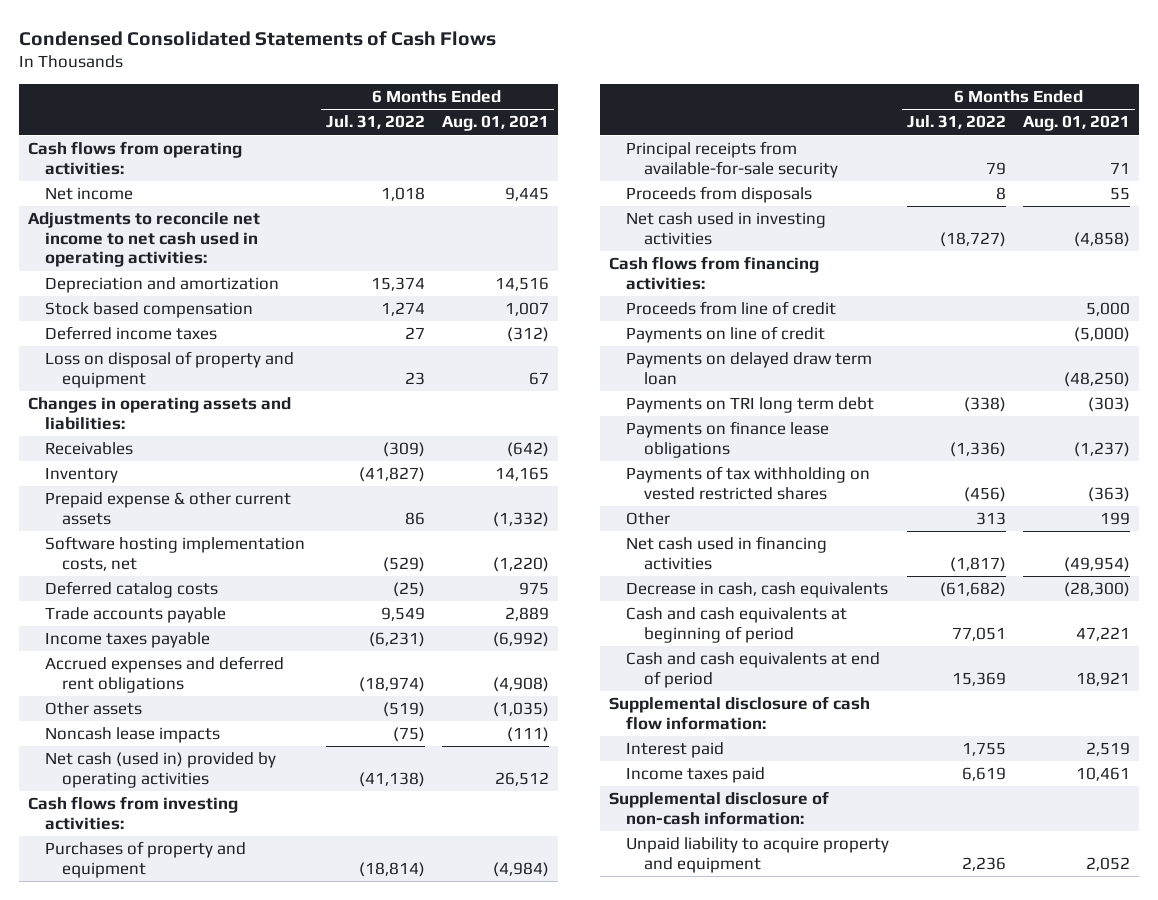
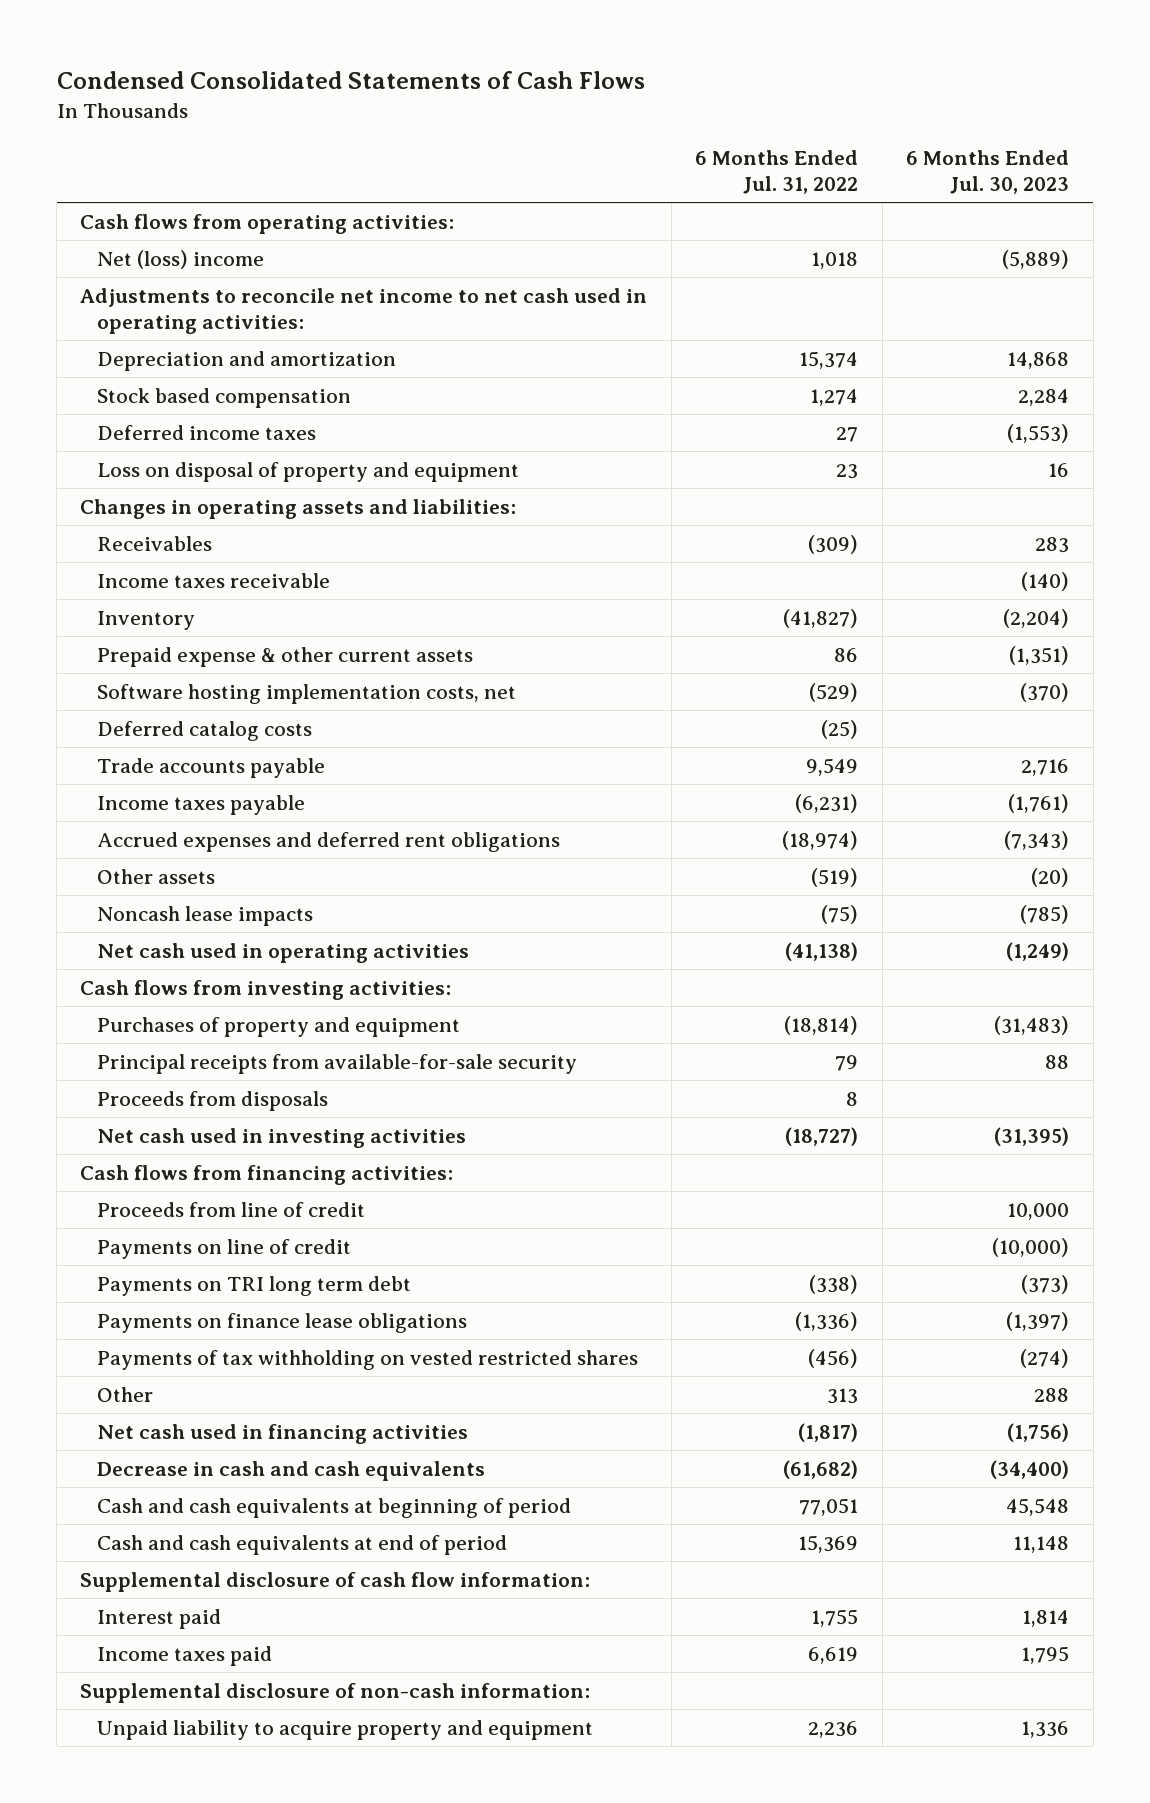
- | 6 Months Ended Jul. 31, 2022 | 6 Months Ended Aug. 01, 2021
+ | 6 Months Ended Jul. 31, 2022 | 6 Months Ended Jul. 30, 2023
- Net income | 1,018 | 9,445
+ Net (loss) income | 1,018 | (5,889)
+ Income taxes receivable | | (140)
- Net cash (used in) provided by operating activities | (41,138) | 26,512
+ Net cash used in operating activities | (41,138) | (1,249)
- Payments on delayed draw term loan | | (48,250)
- Decrease in cash, cash equivalents | (61,682) | (28,300)
+ Decrease in cash and cash equivalents | (61,682) | (34,400)

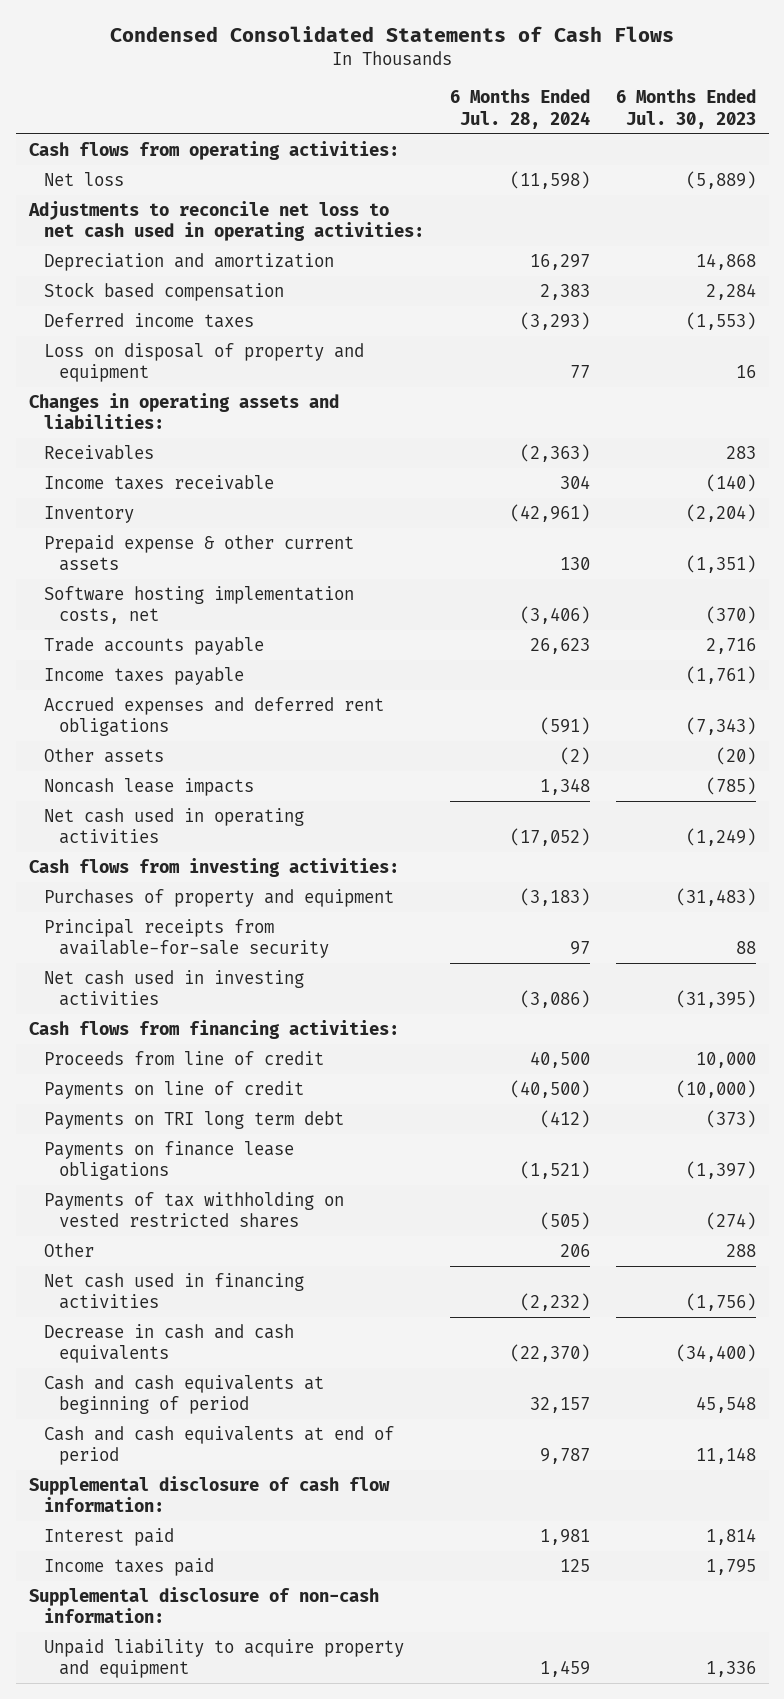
- | 6 Months Ended Jul. 31, 2022 | 6 Months Ended Jul. 30, 2023
+ | 6 Months Ended Jul. 28, 2024 | 6 Months Ended Jul. 30, 2023
- Net (loss) income | 1,018 | (5,889)
- Adjustments to reconcile net income to net cash used in operating activities:
+ Net loss | (11,598) | (5,889)
+ Adjustments to reconcile net loss to net cash used in operating activities:
- Deferred catalog costs | (25) |
- Proceeds from disposals | 8 |

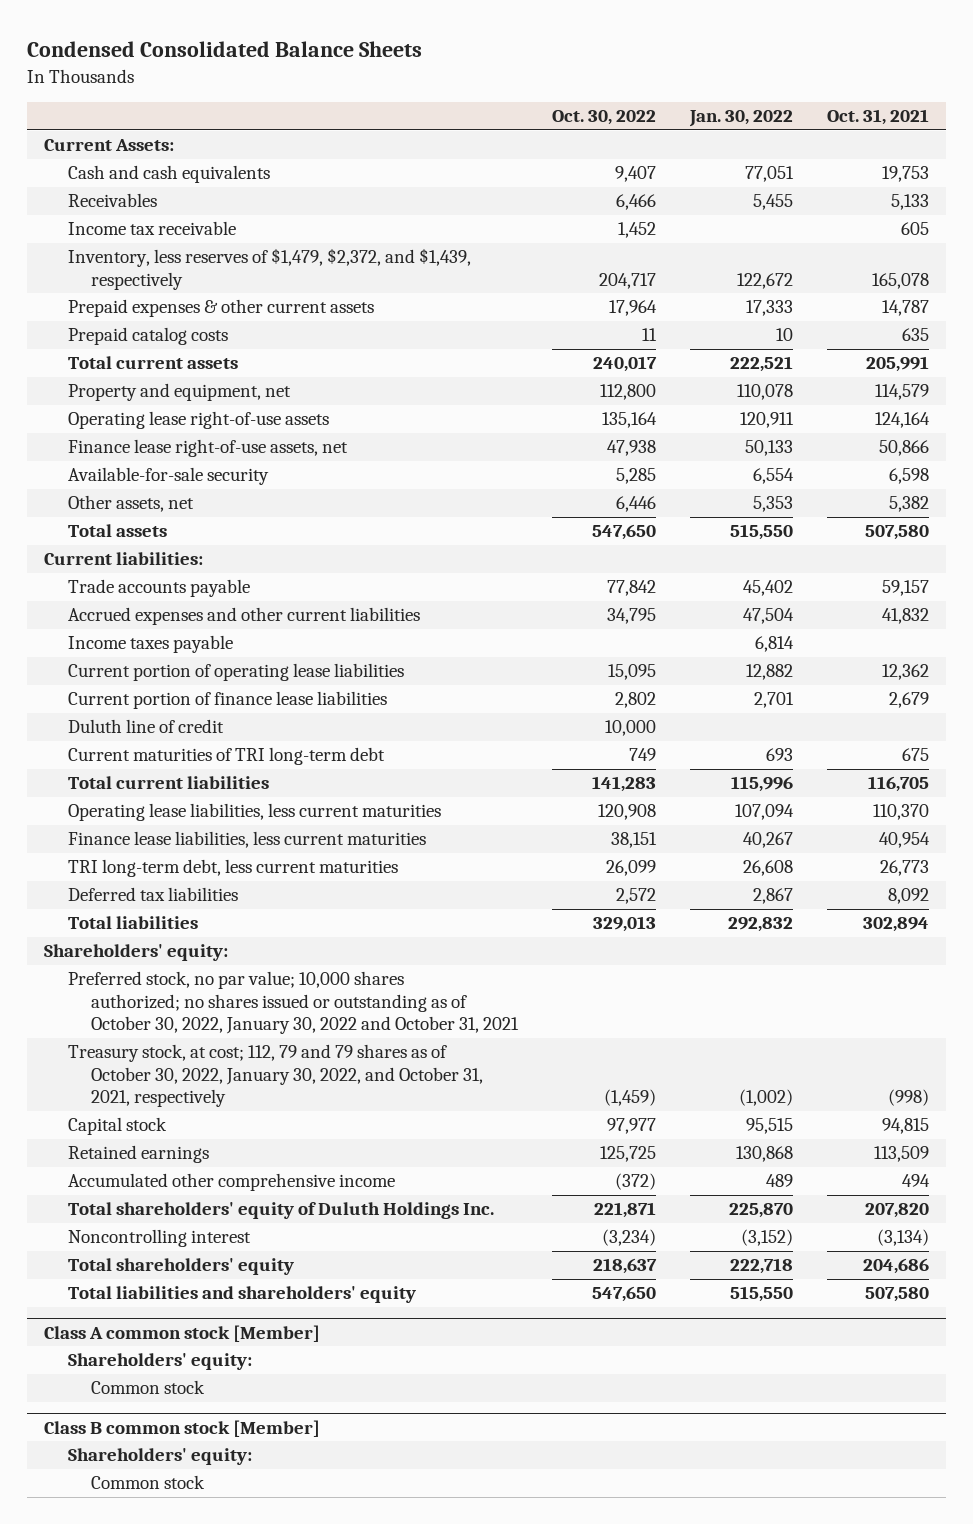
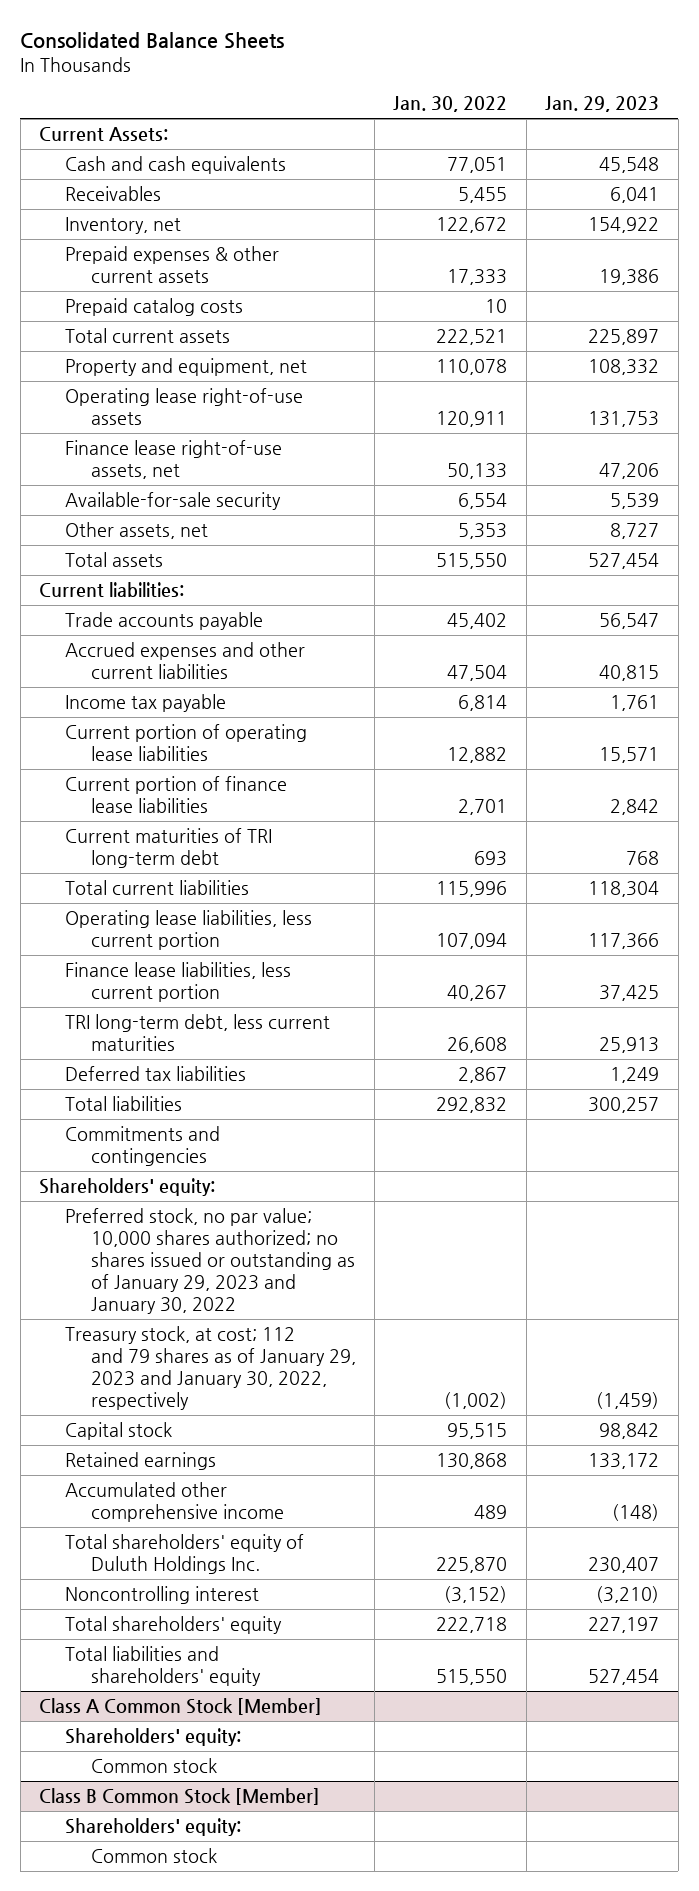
- Condensed Consolidated Balance Sheets
+ Consolidated Balance Sheets
- | Oct. 30, 2022 | Jan. 30, 2022 | Oct. 31, 2021
+ | Jan. 30, 2022 | Jan. 29, 2023
- Income tax receivable | 1,452 | | 605
- Inventory, less reserves of $1,479, $2,372, and $1,439, respectively | 204,717 | 122,672 | 165,078
+ Inventory, net | 122,672 | 154,922
- Income taxes payable | | 6,814 |
+ Income tax payable | 6,814 | 1,761
- Duluth line of credit | 10,000 | |
- Operating lease liabilities, less current maturities | 120,908 | 107,094 | 110,370
- Finance lease liabilities, less current maturities | 38,151 | 40,267 | 40,954
+ Operating lease liabilities, less current portion | 107,094 | 117,366
+ Finance lease liabilities, less current portion | 40,267 | 37,425
+ Commitments and contingencies
- Preferred stock, no par value; 10,000 shares authorized; no shares issued or outstanding as of October 30, 2022, January 30, 2022 and October 31, 2021
- Treasury stock, at cost; 112, 79 and 79 shares as of October 30, 2022, January 30, 2022, and October 31, 2021, respectively | (1,459) | (1,002) | (998)
+ Preferred stock, no par value; 10,000 shares authorized; no shares issued or outstanding as of January 29, 2023 and January 30, 2022
+ Treasury stock, at cost; 112 and 79 shares as of January 29, 2023 and January 30, 2022, respectively | (1,002) | (1,459)
- Class A common stock [Member]
+ Class A Common Stock [Member]
- Class B common stock [Member]
+ Class B Common Stock [Member]

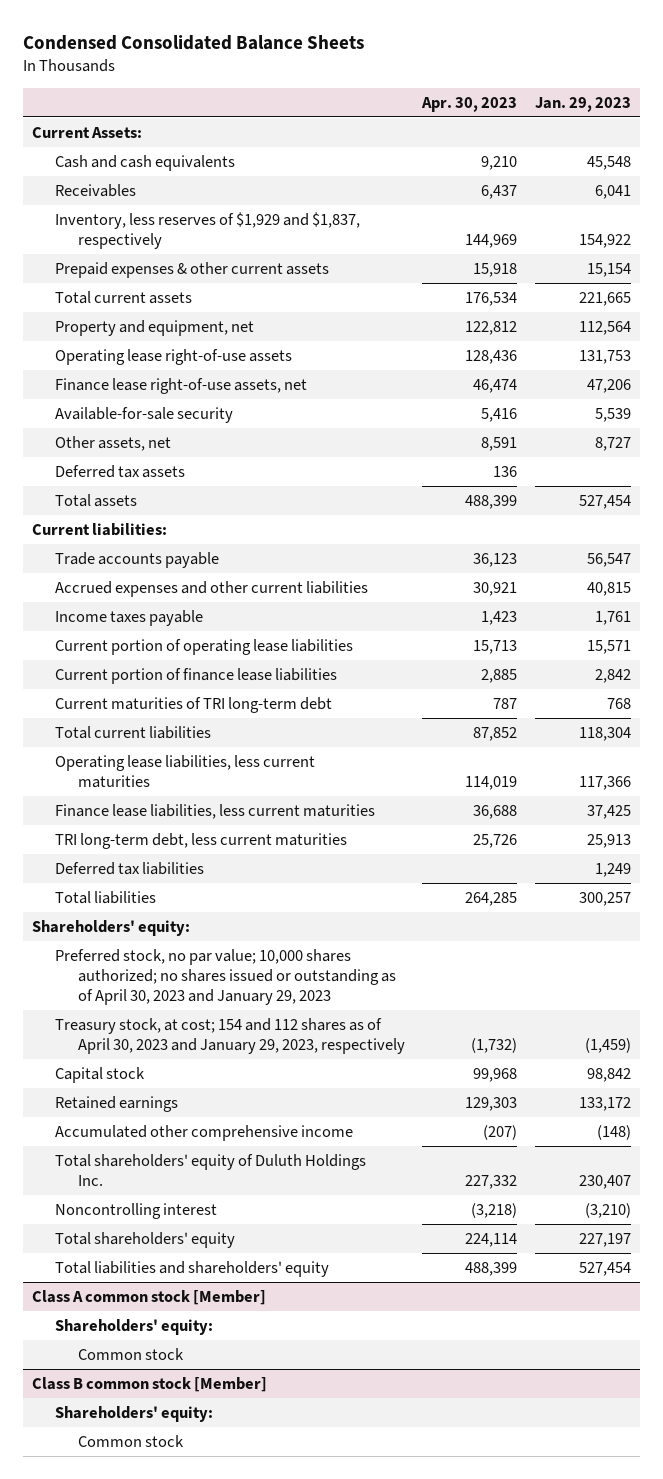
- Consolidated Balance Sheets
+ Condensed Consolidated Balance Sheets
- | Jan. 30, 2022 | Jan. 29, 2023
+ | Apr. 30, 2023 | Jan. 29, 2023
- Inventory, net | 122,672 | 154,922
- Prepaid expenses & other current assets | 17,333 | 19,386
- Prepaid catalog costs | 10 |
- Total current assets | 222,521 | 225,897
- Property and equipment, net | 110,078 | 108,332
+ Inventory, less reserves of $1,929 and $1,837, respectively | 144,969 | 154,922
+ Prepaid expenses & other current assets | 15,918 | 15,154
+ Total current assets | 176,534 | 221,665
+ Property and equipment, net | 122,812 | 112,564
+ Deferred tax assets | 136 |
- Income tax payable | 6,814 | 1,761
+ Income taxes payable | 1,423 | 1,761
- Operating lease liabilities, less current portion | 107,094 | 117,366
- Finance lease liabilities, less current portion | 40,267 | 37,425
+ Operating lease liabilities, less current maturities | 114,019 | 117,366
+ Finance lease liabilities, less current maturities | 36,688 | 37,425
- Commitments and contingencies
- Preferred stock, no par value; 10,000 shares authorized; no shares issued or outstanding as of January 29, 2023 and January 30, 2022
- Treasury stock, at cost; 112 and 79 shares as of January 29, 2023 and January 30, 2022, respectively | (1,002) | (1,459)
+ Preferred stock, no par value; 10,000 shares authorized; no shares issued or outstanding as of April 30, 2023 and January 29, 2023
+ Treasury stock, at cost; 154 and 112 shares as of April 30, 2023 and January 29, 2023, respectively | (1,732) | (1,459)
- Class A Common Stock [Member]
+ Class A common stock [Member]
- Class B Common Stock [Member]
+ Class B common stock [Member]

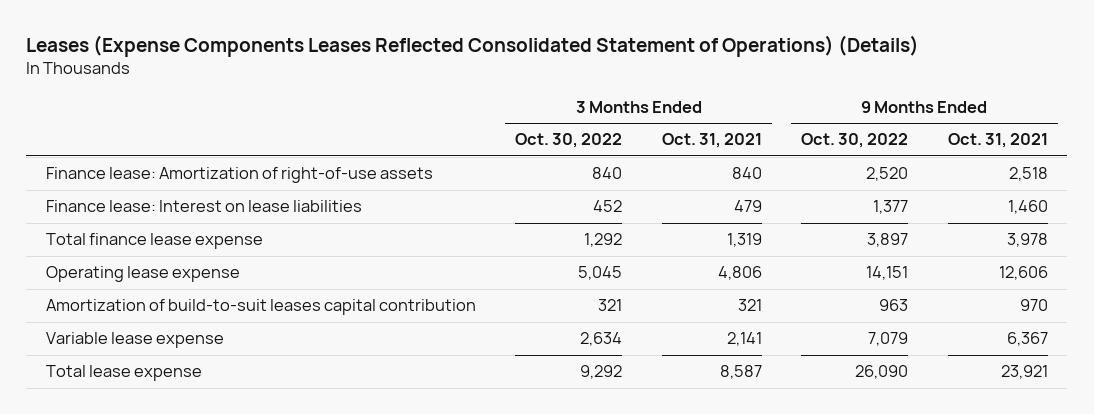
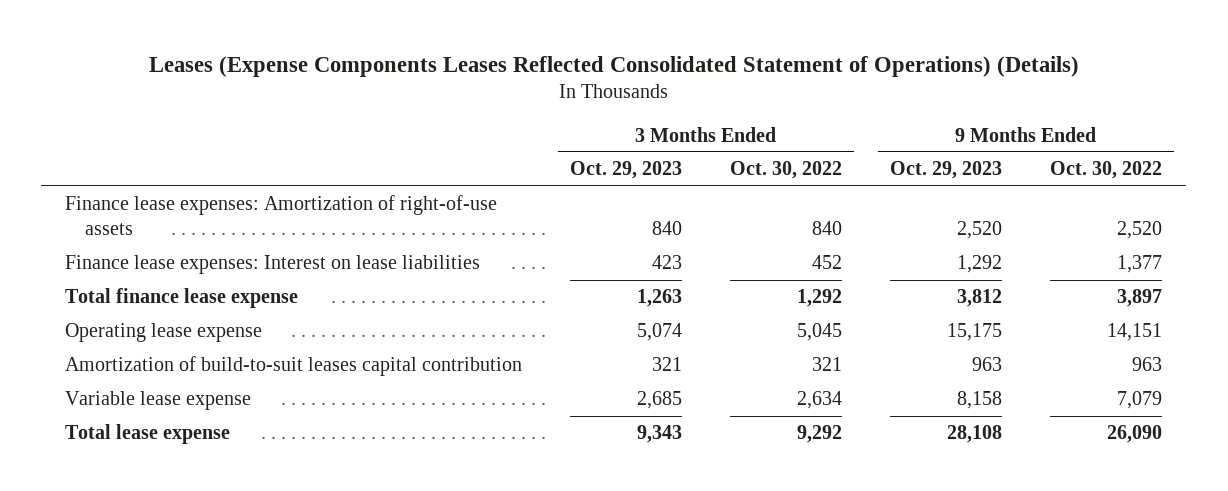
- | 3 Months Ended Oct. 30, 2022 | 3 Months Ended Oct. 31, 2021 | 9 Months Ended Oct. 30, 2022 | 9 Months Ended Oct. 31, 2021
+ | 3 Months Ended Oct. 29, 2023 | 3 Months Ended Oct. 30, 2022 | 9 Months Ended Oct. 29, 2023 | 9 Months Ended Oct. 30, 2022
- Finance lease: Amortization of right-of-use assets | 840 | 840 | 2,520 | 2,518
- Finance lease: Interest on lease liabilities | 452 | 479 | 1,377 | 1,460
+ Finance lease expenses: Amortization of right-of-use assets | 840 | 840 | 2,520 | 2,520
+ Finance lease expenses: Interest on lease liabilities | 423 | 452 | 1,292 | 1,377

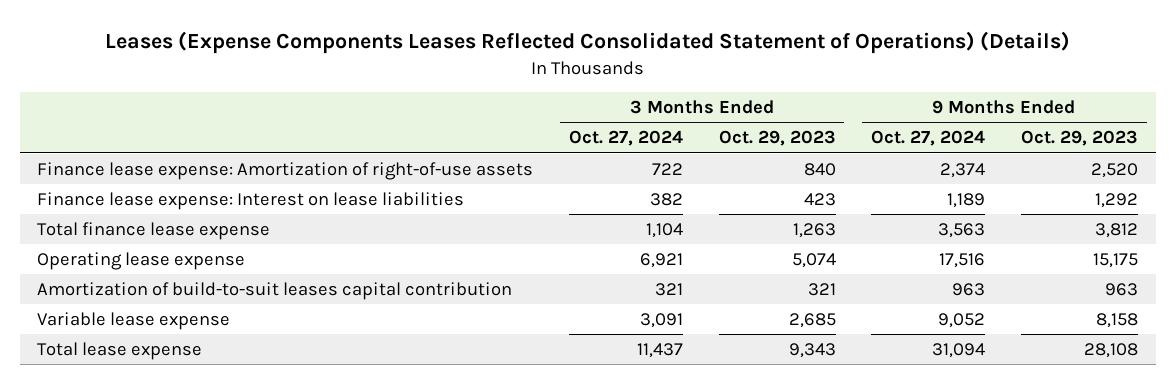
- | 3 Months Ended Oct. 29, 2023 | 3 Months Ended Oct. 30, 2022 | 9 Months Ended Oct. 29, 2023 | 9 Months Ended Oct. 30, 2022
+ | 3 Months Ended Oct. 27, 2024 | 3 Months Ended Oct. 29, 2023 | 9 Months Ended Oct. 27, 2024 | 9 Months Ended Oct. 29, 2023
- Finance lease expenses: Amortization of right-of-use assets | 840 | 840 | 2,520 | 2,520
- Finance lease expenses: Interest on lease liabilities | 423 | 452 | 1,292 | 1,377
+ Finance lease expense: Amortization of right-of-use assets | 722 | 840 | 2,374 | 2,520
+ Finance lease expense: Interest on lease liabilities | 382 | 423 | 1,189 | 1,292

